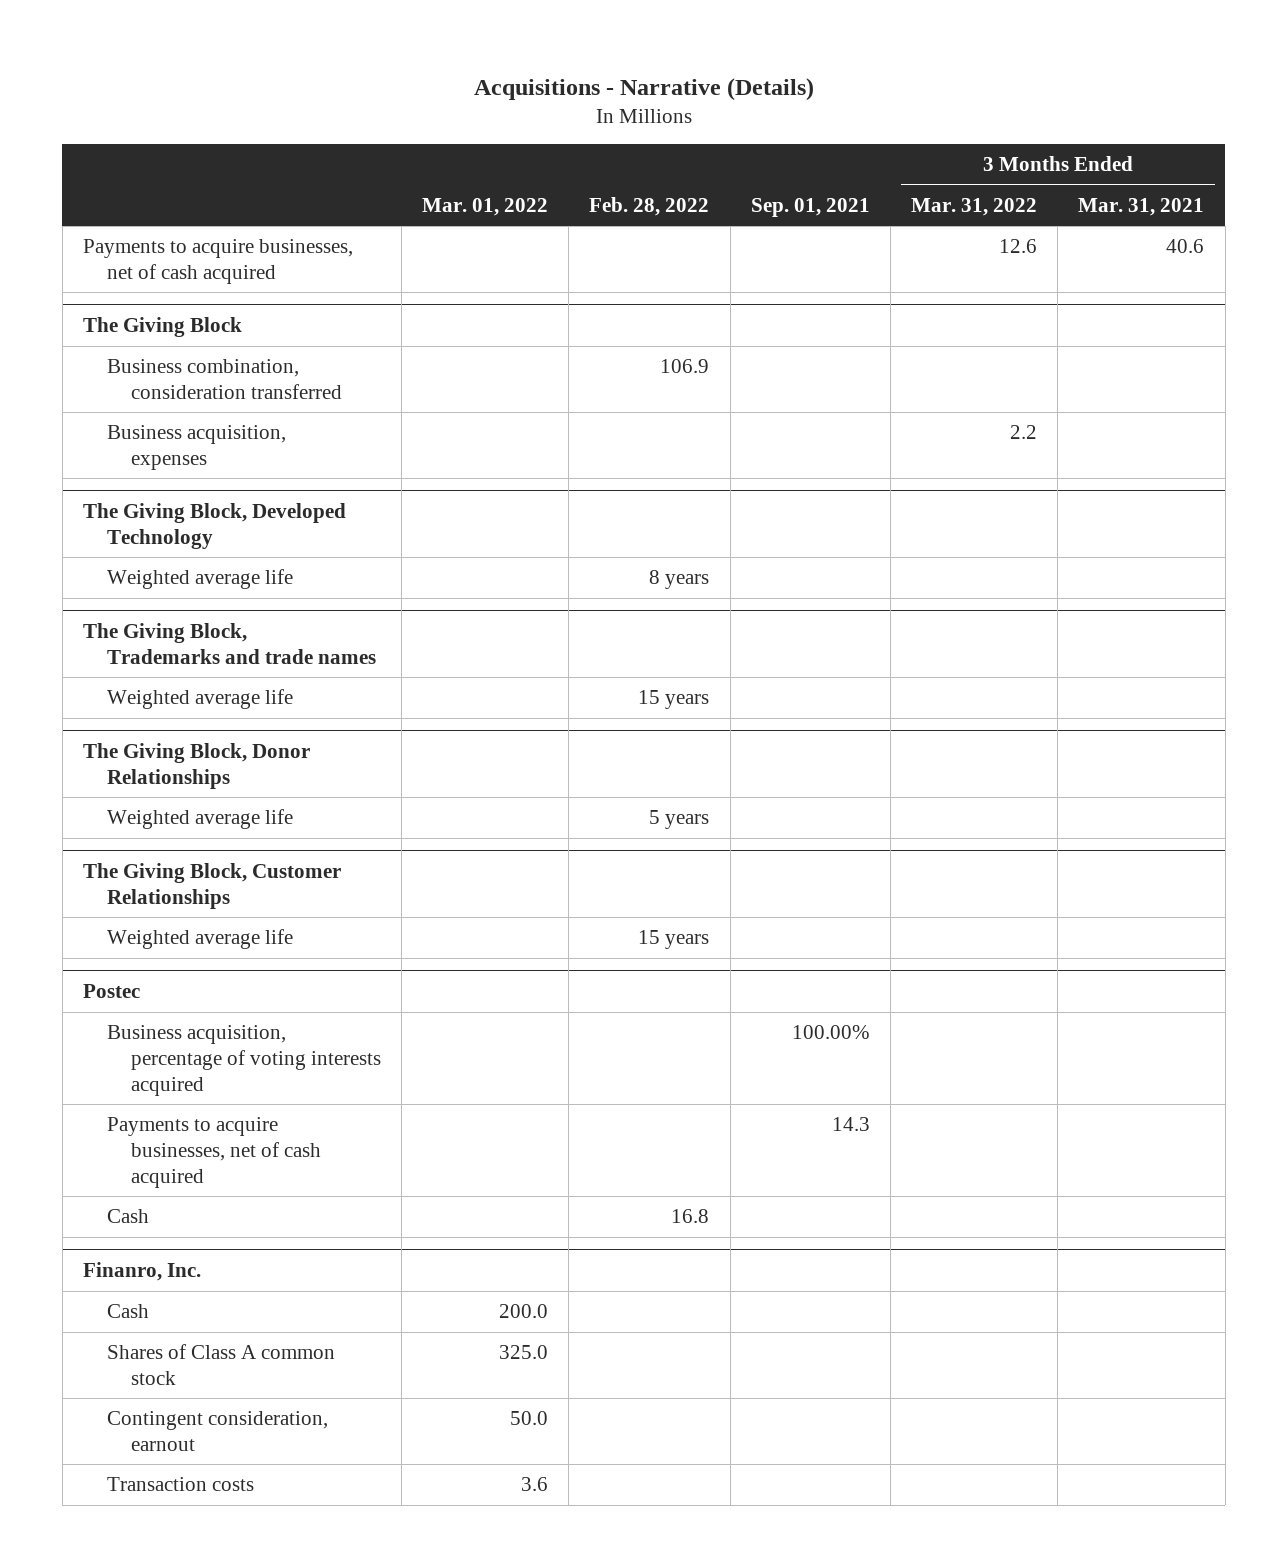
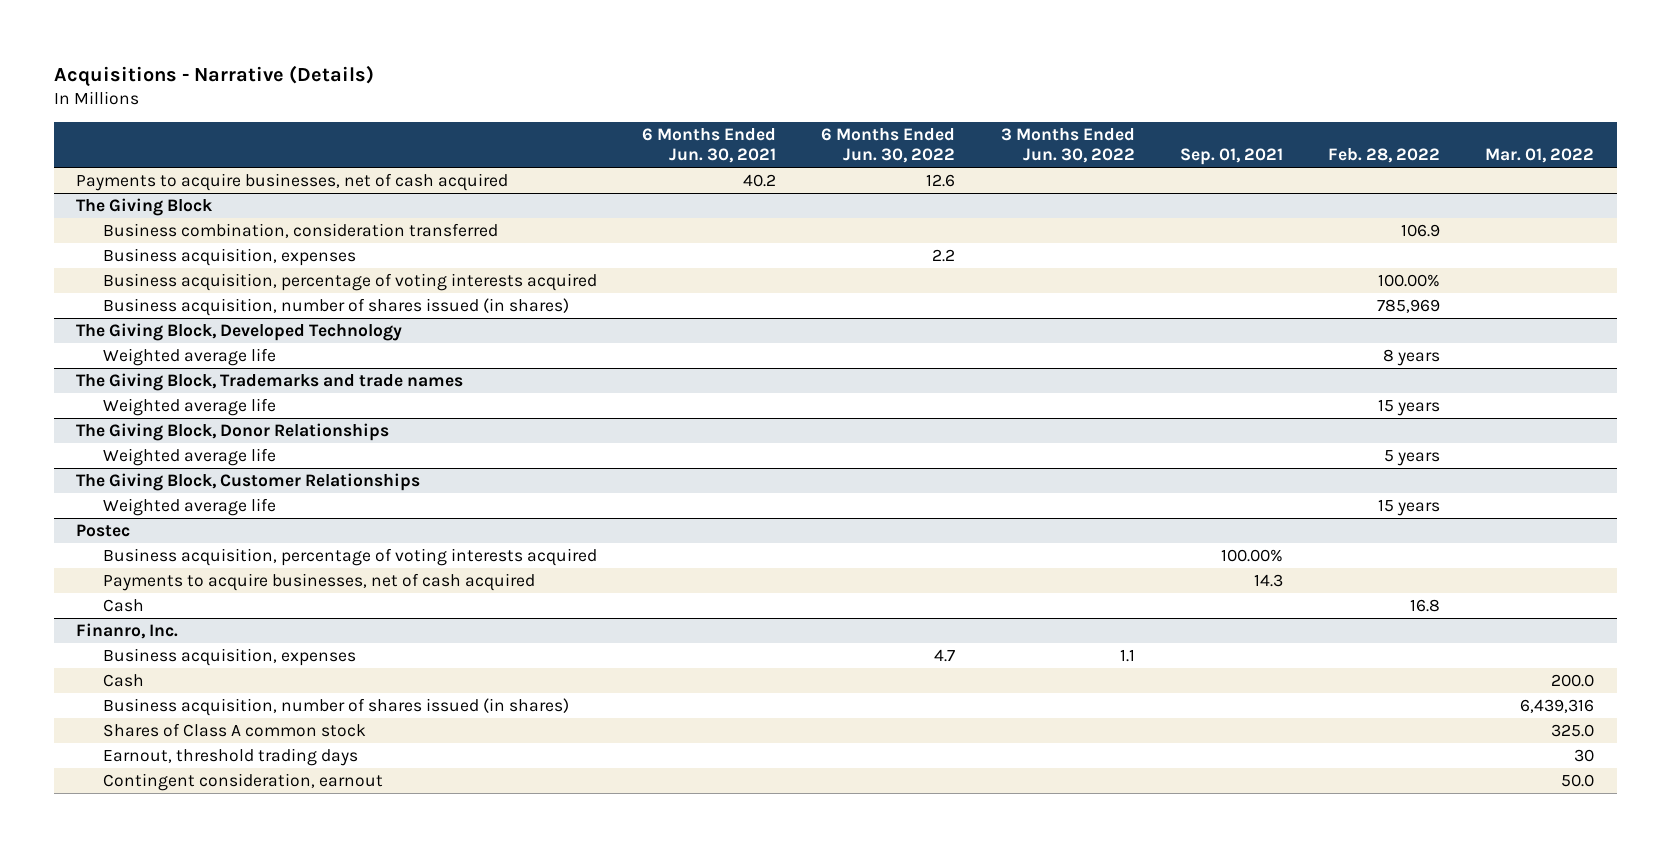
- | Mar. 01, 2022 | Feb. 28, 2022 | Sep. 01, 2021 | 3 Months Ended Mar. 31, 2022 | 3 Months Ended Mar. 31, 2021
+ | 6 Months Ended Jun. 30, 2021 | 6 Months Ended Jun. 30, 2022 | 3 Months Ended Jun. 30, 2022 | Sep. 01, 2021 | Feb. 28, 2022 | Mar. 01, 2022
@ The Giving Block
+ Business acquisition, percentage of voting interests acquired | | | | | 100.00% |
+ Business acquisition, number of shares issued (in shares) | | | | | 785,969 |
@ Finanro, Inc.
+ Business acquisition, expenses | | 4.7 | 1.1 | | |
+ Business acquisition, number of shares issued (in shares) | | | | | | 6,439,316
+ Earnout, threshold trading days | | | | | | 30
- Transaction costs | 3.6 | | | |

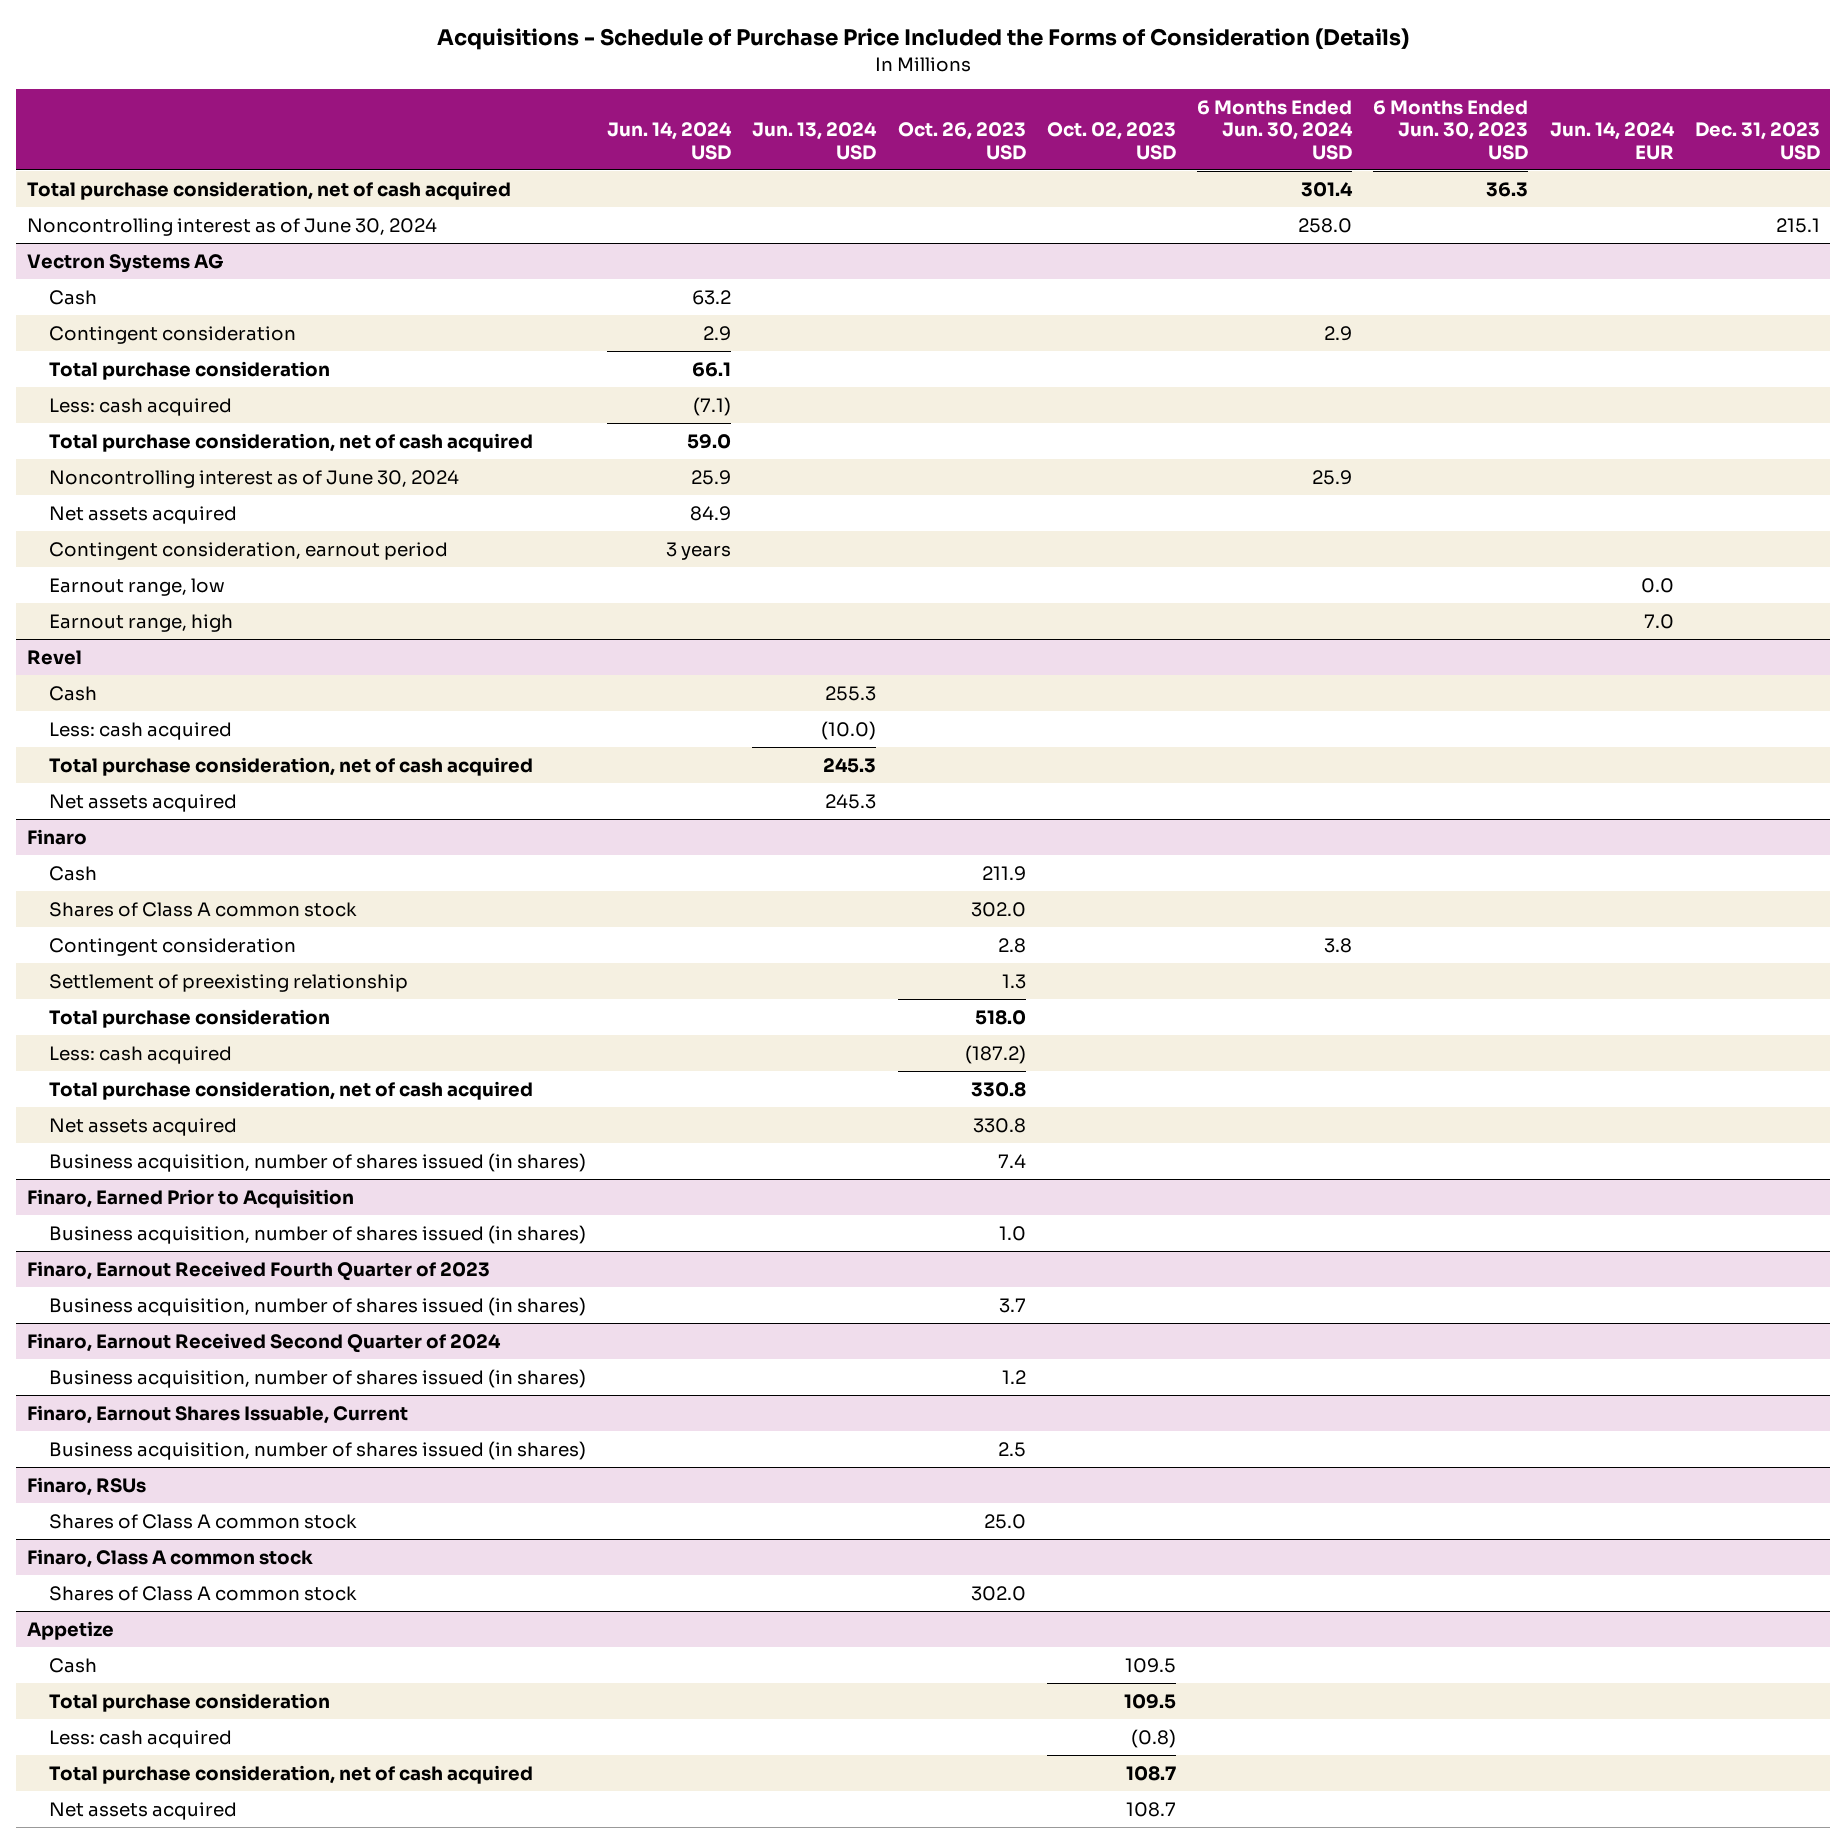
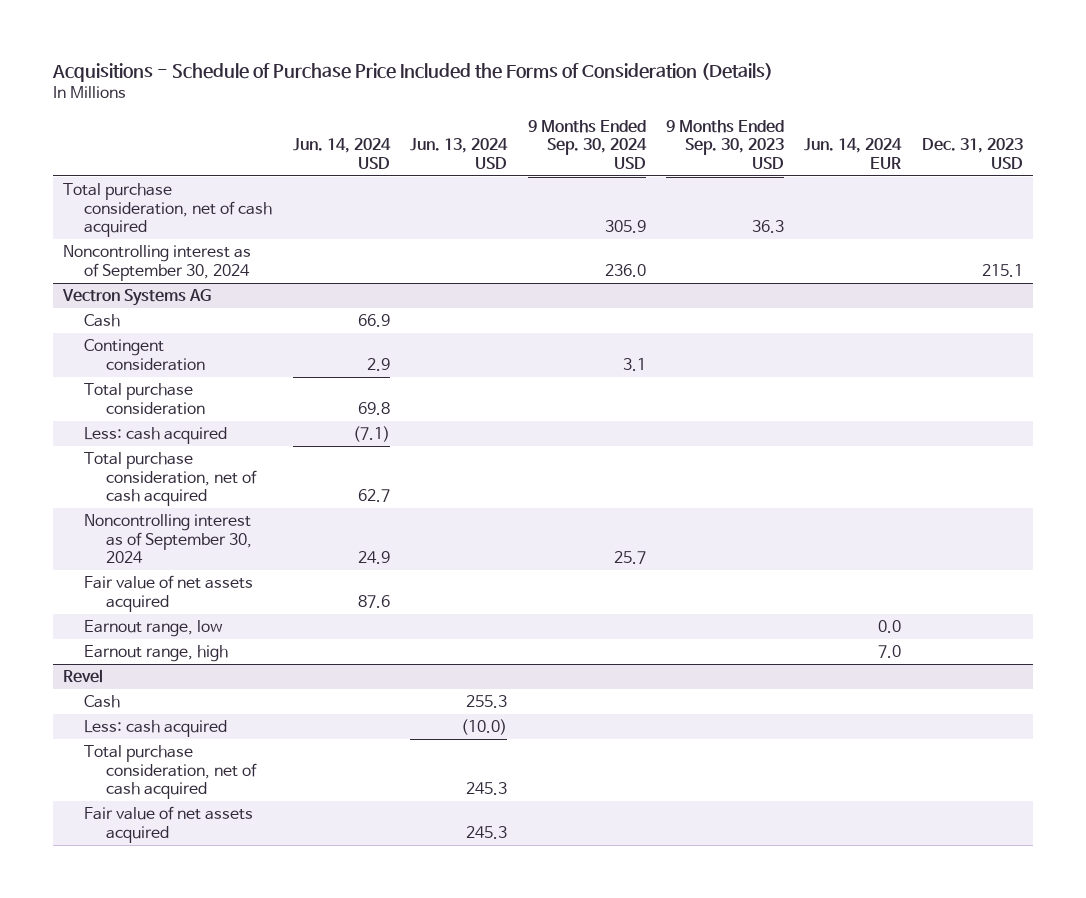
- | Jun. 14, 2024 USD | Jun. 13, 2024 USD | Oct. 26, 2023 USD | Oct. 02, 2023 USD | 6 Months Ended Jun. 30, 2024 USD | 6 Months Ended Jun. 30, 2023 USD | Jun. 14, 2024 EUR | Dec. 31, 2023 USD
+ | Jun. 14, 2024 USD | Jun. 13, 2024 USD | 9 Months Ended Sep. 30, 2024 USD | 9 Months Ended Sep. 30, 2023 USD | Jun. 14, 2024 EUR | Dec. 31, 2023 USD
- Noncontrolling interest as of June 30, 2024 | | | | | 258.0 | | | 215.1
+ Noncontrolling interest as of September 30, 2024 | | | 236.0 | | | 215.1
@ Vectron Systems AG
- Cash | 63.2 | | | | | | |
+ Cash | 66.9 | | | | |
- Total purchase consideration | 66.1 | | | | | | |
+ Total purchase consideration | 69.8 | | | | |
- Total purchase consideration, net of cash acquired | 59.0 | | | | | | |
- Noncontrolling interest as of June 30, 2024 | 25.9 | | | | 25.9 | | |
- Net assets acquired | 84.9 | | | | | | |
- Contingent consideration, earnout period | 3 years | | | | | | |
+ Total purchase consideration, net of cash acquired | 62.7 | | | | |
+ Noncontrolling interest as of September 30, 2024 | 24.9 | | 25.7 | | |
+ Fair value of net assets acquired | 87.6 | | | | |
@ Revel
- Net assets acquired | | 245.3 | | | | | |
- Finaro
- Cash | | | 211.9 | | | | |
- Shares of Class A common stock | | | 302.0 | | | | |
- Contingent consideration | | | 2.8 | | 3.8 | | |
- Settlement of preexisting relationship | | | 1.3 | | | | |
- Total purchase consideration | | | 518.0 | | | | |
- Less: cash acquired | | | (187.2) | | | | |
- Total purchase consideration, net of cash acquired | | | 330.8 | | | | |
- Net assets acquired | | | 330.8 | | | | |
- Business acquisition, number of shares issued (in shares) | | | 7.4 | | | | |
- Finaro, Earned Prior to Acquisition
- Business acquisition, number of shares issued (in shares) | | | 1.0 | | | | |
- Finaro, Earnout Received Fourth Quarter of 2023
- Business acquisition, number of shares issued (in shares) | | | 3.7 | | | | |
- Finaro, Earnout Received Second Quarter of 2024
- Business acquisition, number of shares issued (in shares) | | | 1.2 | | | | |
- Finaro, Earnout Shares Issuable, Current
- Business acquisition, number of shares issued (in shares) | | | 2.5 | | | | |
- Finaro, RSUs
- Shares of Class A common stock | | | 25.0 | | | | |
- Finaro, Class A common stock
- Shares of Class A common stock | | | 302.0 | | | | |
- Appetize
- Cash | | | | 109.5 | | | |
- Total purchase consideration | | | | 109.5 | | | |
- Less: cash acquired | | | | (0.8) | | | |
- Total purchase consideration, net of cash acquired | | | | 108.7 | | | |
- Net assets acquired | | | | 108.7 | | | |
@ Revel
+ Fair value of net assets acquired | | 245.3 | | | |

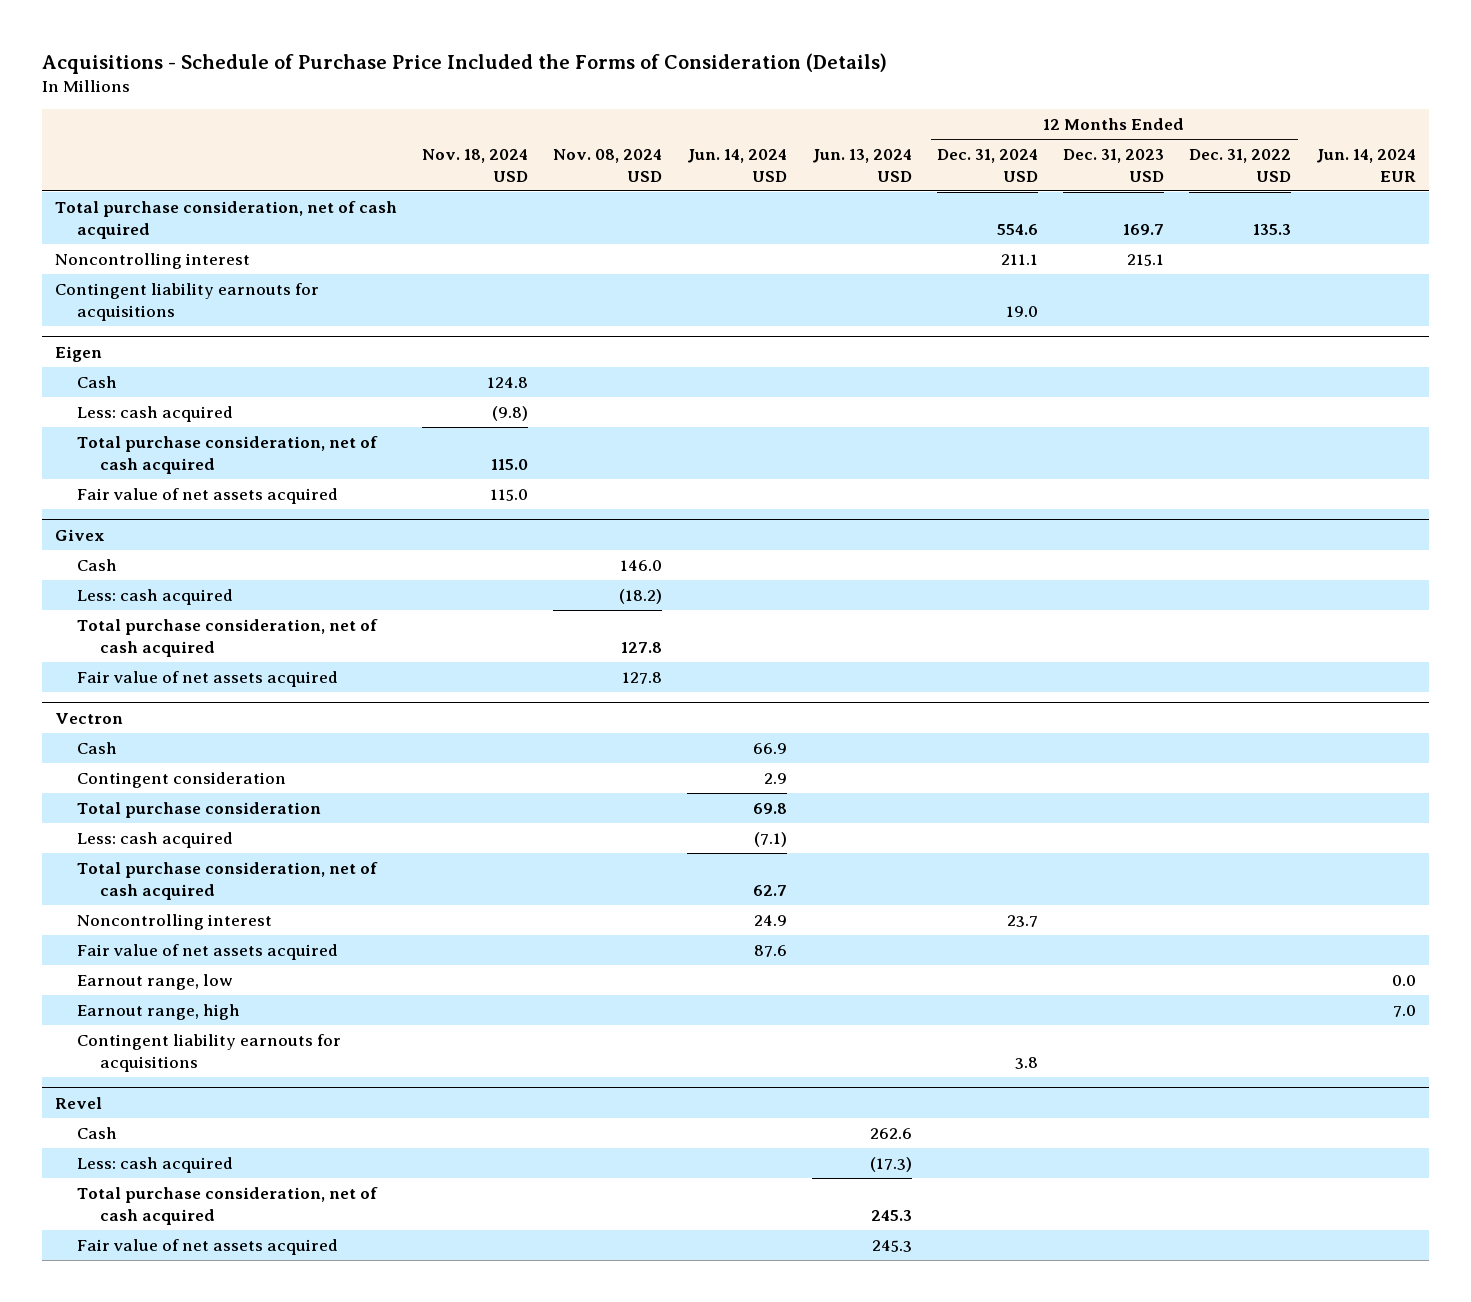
- | Jun. 14, 2024 USD | Jun. 13, 2024 USD | 9 Months Ended Sep. 30, 2024 USD | 9 Months Ended Sep. 30, 2023 USD | Jun. 14, 2024 EUR | Dec. 31, 2023 USD
+ | Nov. 18, 2024 USD | Nov. 08, 2024 USD | Jun. 14, 2024 USD | Jun. 13, 2024 USD | 12 Months Ended Dec. 31, 2024 USD | 12 Months Ended Dec. 31, 2023 USD | 12 Months Ended Dec. 31, 2022 USD | Jun. 14, 2024 EUR
- Noncontrolling interest as of September 30, 2024 | | | 236.0 | | | 215.1
- Vectron Systems AG
+ Noncontrolling interest | | | | | 211.1 | 215.1 | |
+ Contingent liability earnouts for acquisitions | | | | | 19.0 | | |
+ Eigen
+ Cash | 124.8 | | | | | | |
+ Less: cash acquired | (9.8) | | | | | | |
+ Total purchase consideration, net of cash acquired | 115.0 | | | | | | |
+ Fair value of net assets acquired | 115.0 | | | | | | |
+ Givex
+ Cash | | 146.0 | | | | | |
+ Less: cash acquired | | (18.2) | | | | | |
+ Total purchase consideration, net of cash acquired | | 127.8 | | | | | |
+ Fair value of net assets acquired | | 127.8 | | | | | |
+ Vectron
- Noncontrolling interest as of September 30, 2024 | 24.9 | | 25.7 | | |
+ Noncontrolling interest | | | 24.9 | | 23.7 | | |
+ Contingent liability earnouts for acquisitions | | | | | 3.8 | | |
@ Revel
- Cash | | 255.3 | | | |
- Less: cash acquired | | (10.0) | | | |
+ Cash | | | | 262.6 | | | |
+ Less: cash acquired | | | | (17.3) | | | |

